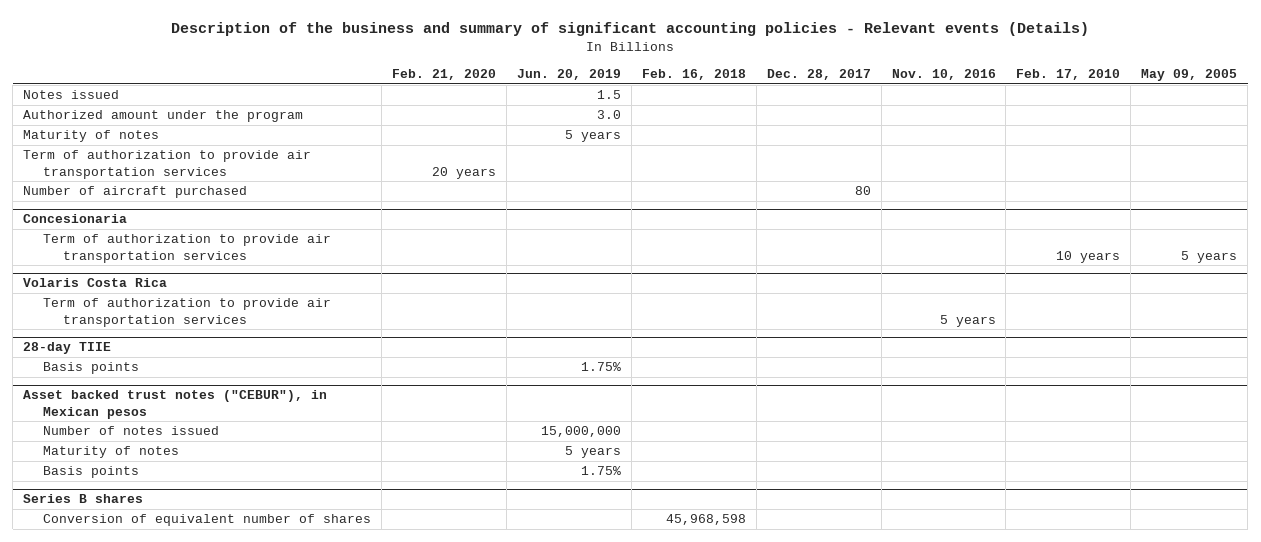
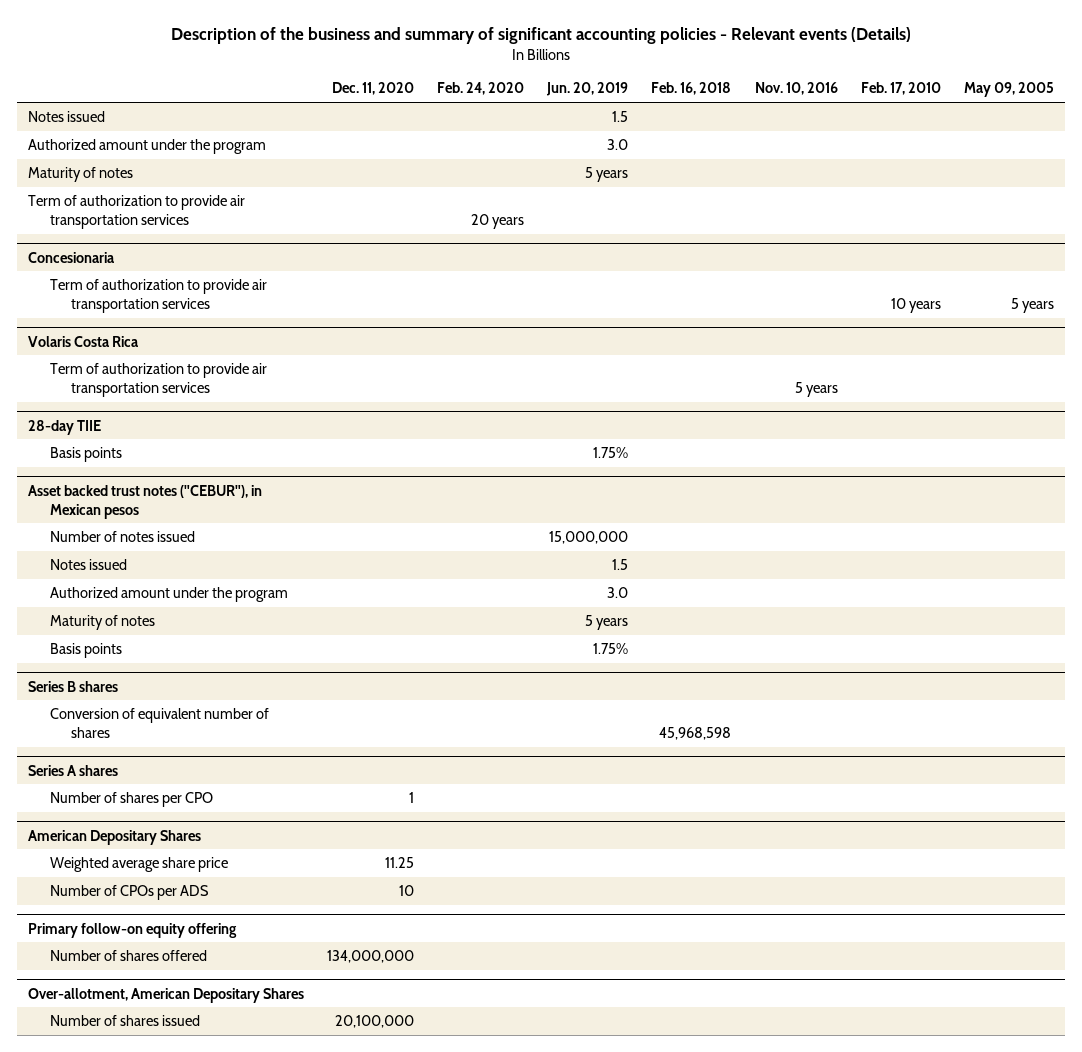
- | Feb. 21, 2020 | Jun. 20, 2019 | Feb. 16, 2018 | Dec. 28, 2017 | Nov. 10, 2016 | Feb. 17, 2010 | May 09, 2005
+ | Dec. 11, 2020 | Feb. 24, 2020 | Jun. 20, 2019 | Feb. 16, 2018 | Nov. 10, 2016 | Feb. 17, 2010 | May 09, 2005
- Number of aircraft purchased | | | | 80 | | |
@ Asset backed trust notes ("CEBUR"), in Mexican pesos
+ Notes issued | | | 1.5 | | | |
+ Authorized amount under the program | | | 3.0 | | | |
+ Series A shares
+ Number of shares per CPO | 1 | | | | | |
+ American Depositary Shares
+ Weighted average share price | 11.25 | | | | | |
+ Number of CPOs per ADS | 10 | | | | | |
+ Primary follow-on equity offering
+ Number of shares offered | 134,000,000 | | | | | |
+ Over-allotment, American Depositary Shares
+ Number of shares issued | 20,100,000 | | | | | |

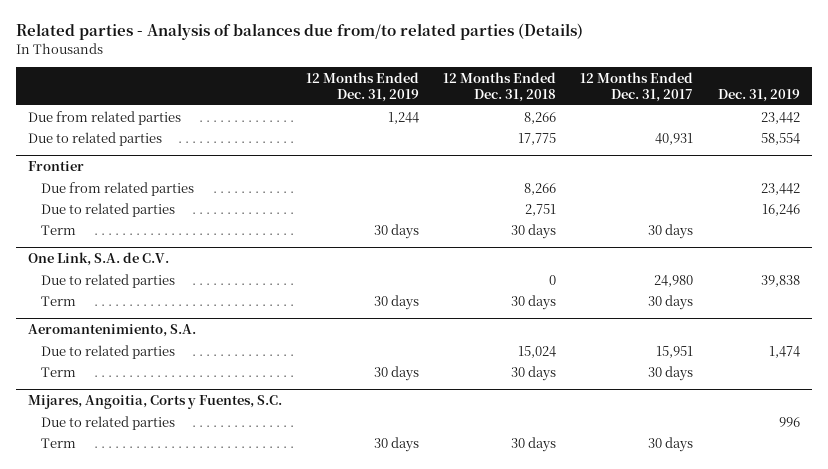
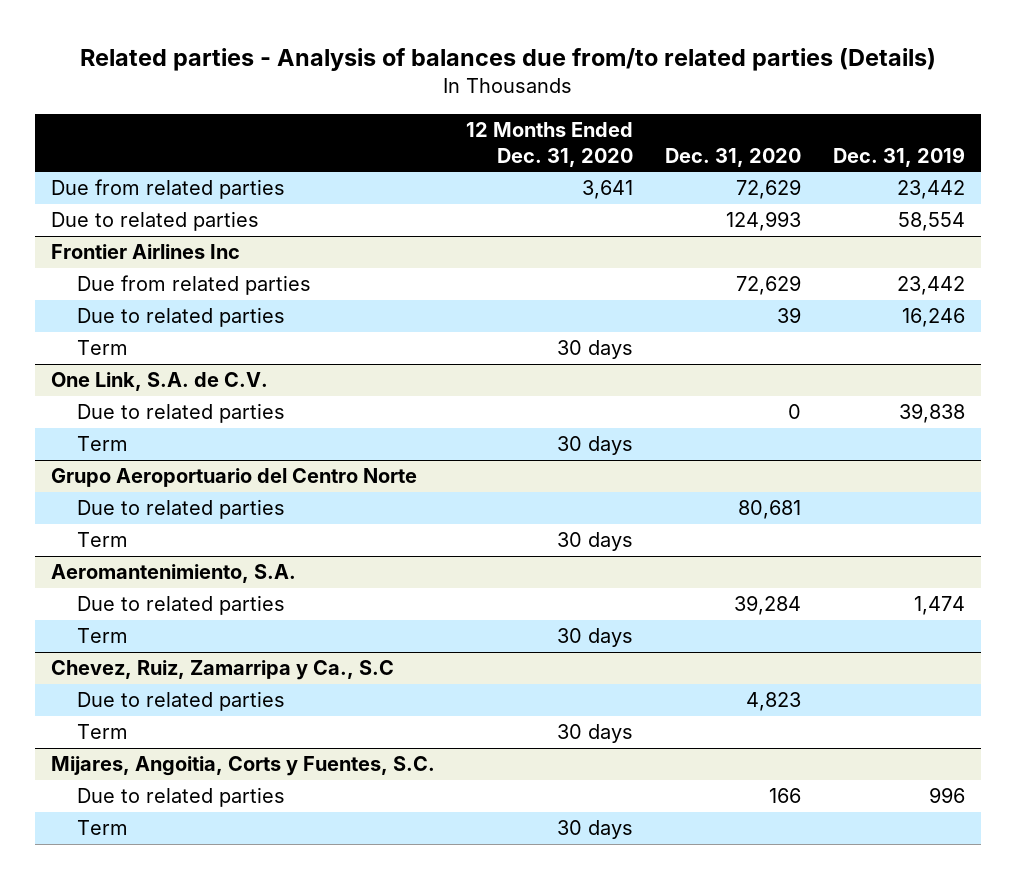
- | 12 Months Ended Dec. 31, 2019 | 12 Months Ended Dec. 31, 2018 | 12 Months Ended Dec. 31, 2017 | Dec. 31, 2019
+ | 12 Months Ended Dec. 31, 2020 | Dec. 31, 2020 | Dec. 31, 2019
- Frontier
+ Frontier Airlines Inc
+ Grupo Aeroportuario del Centro Norte
+ Due to related parties | | 80,681 |
+ Term | 30 days | |
+ Chevez, Ruiz, Zamarripa y Ca., S.C
+ Due to related parties | | 4,823 |
+ Term | 30 days | |

